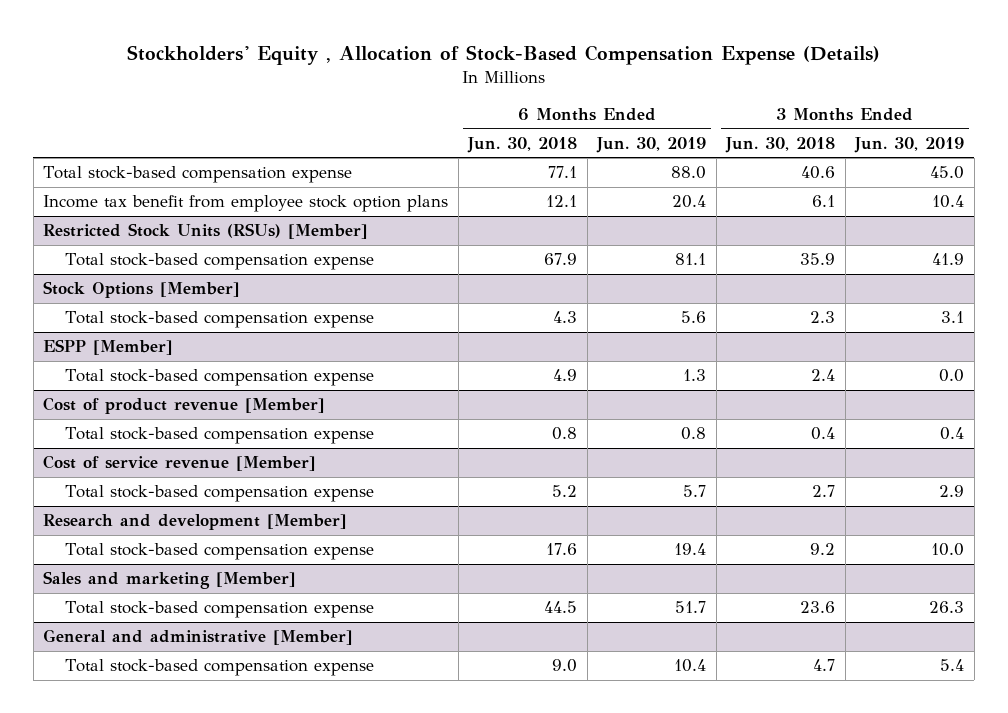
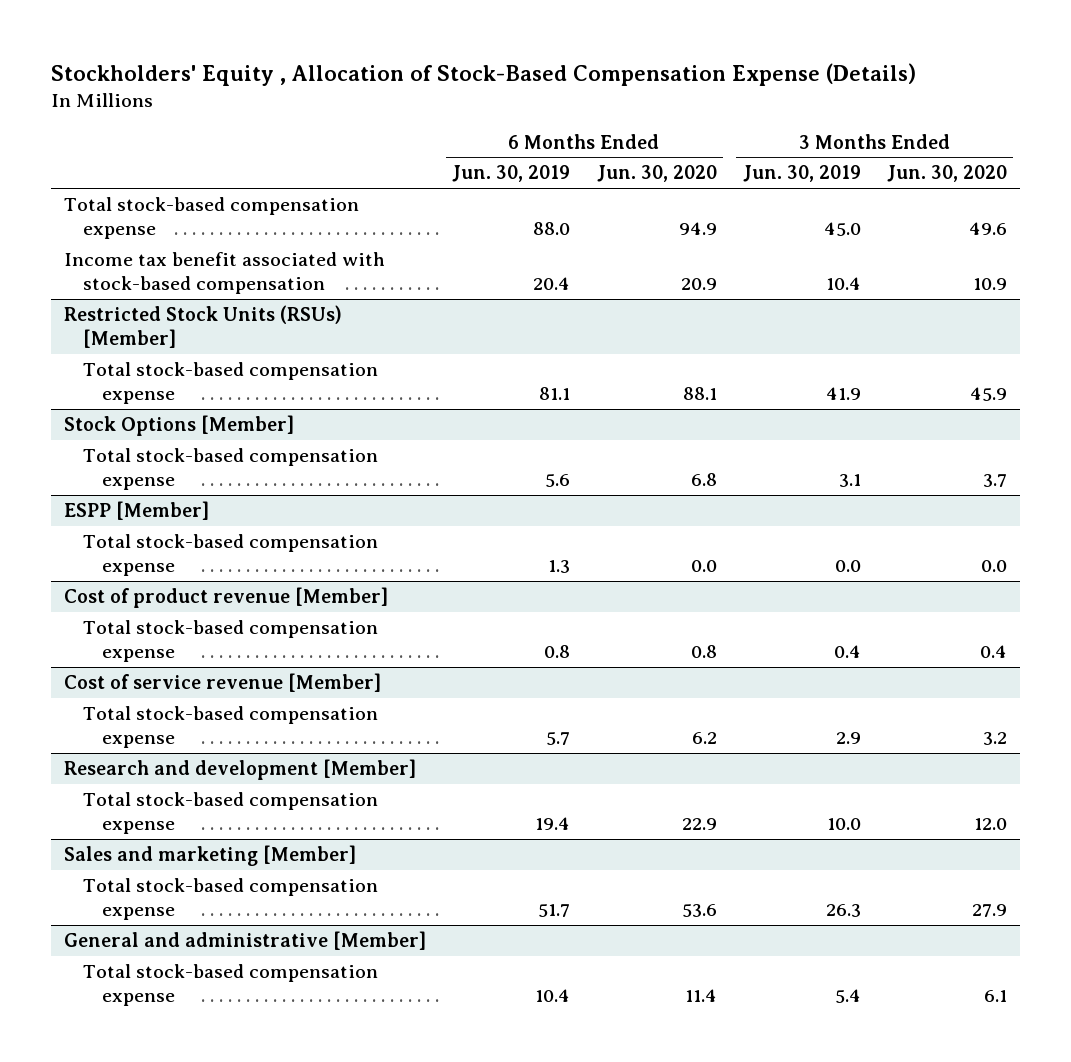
- | 6 Months Ended Jun. 30, 2018 | 6 Months Ended Jun. 30, 2019 | 3 Months Ended Jun. 30, 2018 | 3 Months Ended Jun. 30, 2019
+ | 6 Months Ended Jun. 30, 2019 | 6 Months Ended Jun. 30, 2020 | 3 Months Ended Jun. 30, 2019 | 3 Months Ended Jun. 30, 2020
- Income tax benefit from employee stock option plans | 12.1 | 20.4 | 6.1 | 10.4
+ Income tax benefit associated with stock-based compensation | 20.4 | 20.9 | 10.4 | 10.9

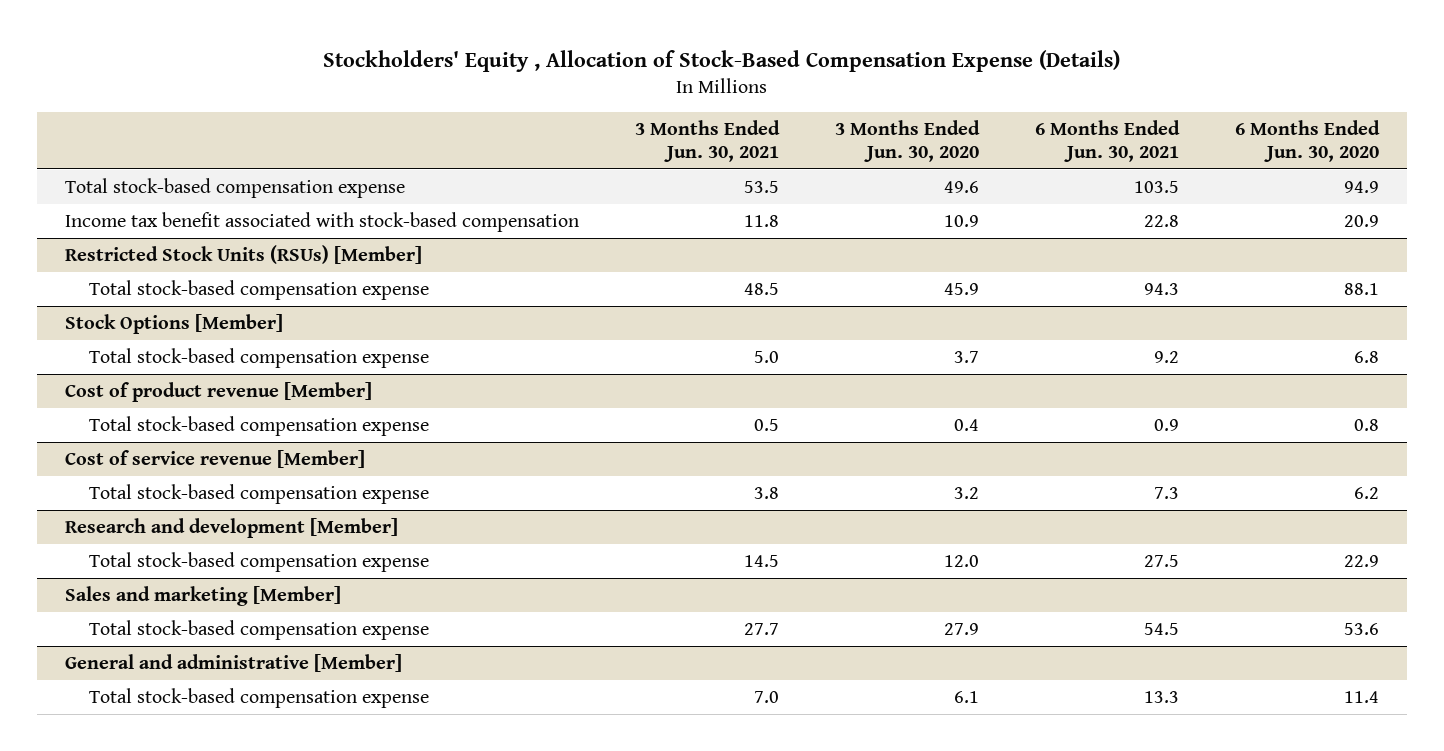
- | 6 Months Ended Jun. 30, 2019 | 6 Months Ended Jun. 30, 2020 | 3 Months Ended Jun. 30, 2019 | 3 Months Ended Jun. 30, 2020
+ | 3 Months Ended Jun. 30, 2021 | 3 Months Ended Jun. 30, 2020 | 6 Months Ended Jun. 30, 2021 | 6 Months Ended Jun. 30, 2020
- ESPP [Member]
- Total stock-based compensation expense | 1.3 | 0.0 | 0.0 | 0.0

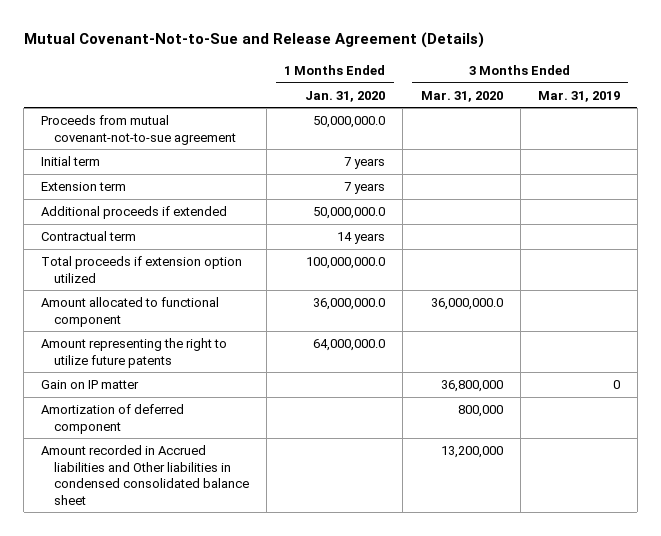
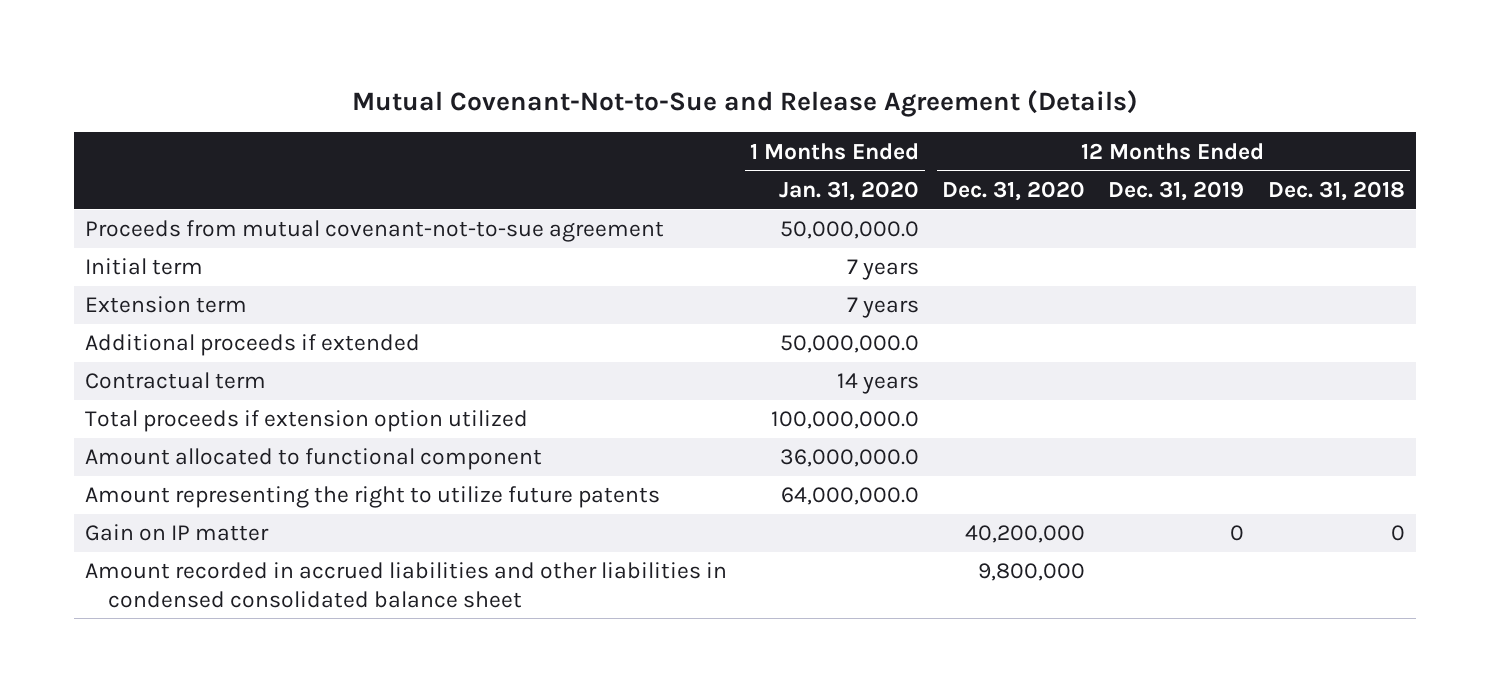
- | 1 Months Ended Jan. 31, 2020 | 3 Months Ended Mar. 31, 2020 | 3 Months Ended Mar. 31, 2019
+ | 1 Months Ended Jan. 31, 2020 | 12 Months Ended Dec. 31, 2020 | 12 Months Ended Dec. 31, 2019 | 12 Months Ended Dec. 31, 2018
- Amortization of deferred component | | 800,000 |
- Amount recorded in Accrued liabilities and Other liabilities in condensed consolidated balance sheet | | 13,200,000 |
+ Amount recorded in accrued liabilities and other liabilities in condensed consolidated balance sheet | | 9,800,000 | |

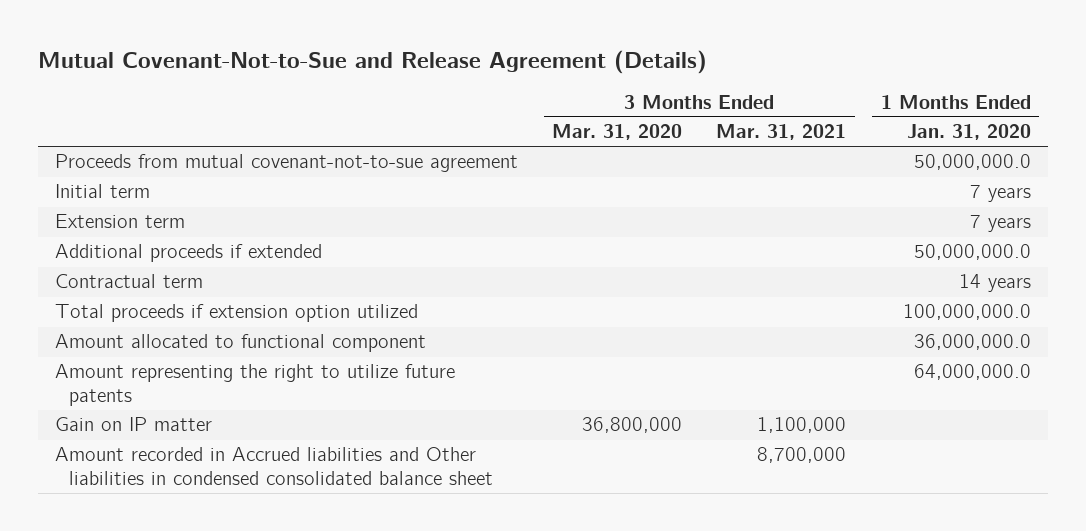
- | 1 Months Ended Jan. 31, 2020 | 12 Months Ended Dec. 31, 2020 | 12 Months Ended Dec. 31, 2019 | 12 Months Ended Dec. 31, 2018
+ | 3 Months Ended Mar. 31, 2020 | 3 Months Ended Mar. 31, 2021 | 1 Months Ended Jan. 31, 2020
- Amount recorded in accrued liabilities and other liabilities in condensed consolidated balance sheet | | 9,800,000 | |
+ Amount recorded in Accrued liabilities and Other liabilities in condensed consolidated balance sheet | | 8,700,000 |

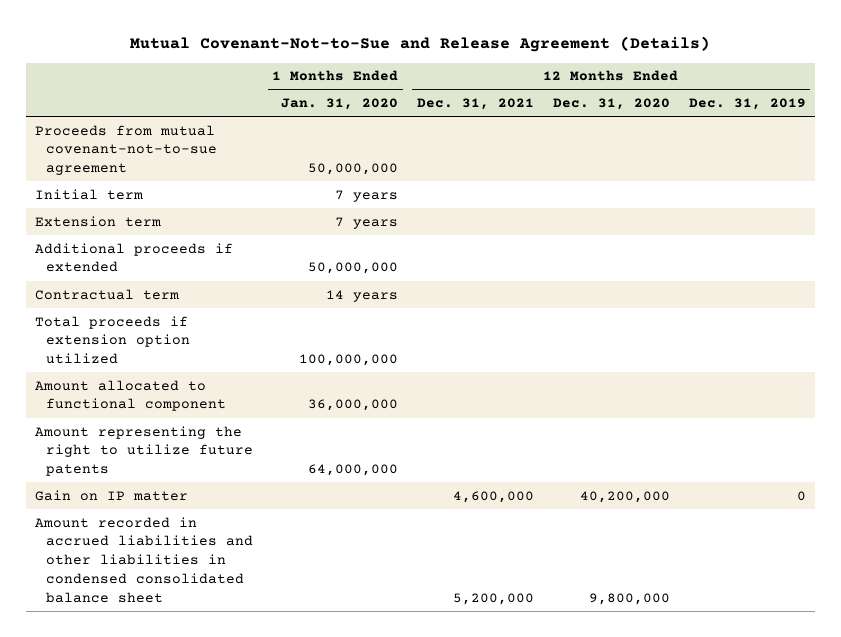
- | 3 Months Ended Mar. 31, 2020 | 3 Months Ended Mar. 31, 2021 | 1 Months Ended Jan. 31, 2020
+ | 1 Months Ended Jan. 31, 2020 | 12 Months Ended Dec. 31, 2021 | 12 Months Ended Dec. 31, 2020 | 12 Months Ended Dec. 31, 2019
- Proceeds from mutual covenant-not-to-sue agreement | | | 50,000,000.0
+ Proceeds from mutual covenant-not-to-sue agreement | 50,000,000 | | |
- Additional proceeds if extended | | | 50,000,000.0
+ Additional proceeds if extended | 50,000,000 | | |
- Total proceeds if extension option utilized | | | 100,000,000.0
- Amount allocated to functional component | | | 36,000,000.0
- Amount representing the right to utilize future patents | | | 64,000,000.0
+ Total proceeds if extension option utilized | 100,000,000 | | |
+ Amount allocated to functional component | 36,000,000 | | |
+ Amount representing the right to utilize future patents | 64,000,000 | | |
- Amount recorded in Accrued liabilities and Other liabilities in condensed consolidated balance sheet | | 8,700,000 |
+ Amount recorded in accrued liabilities and other liabilities in condensed consolidated balance sheet | | 5,200,000 | 9,800,000 |

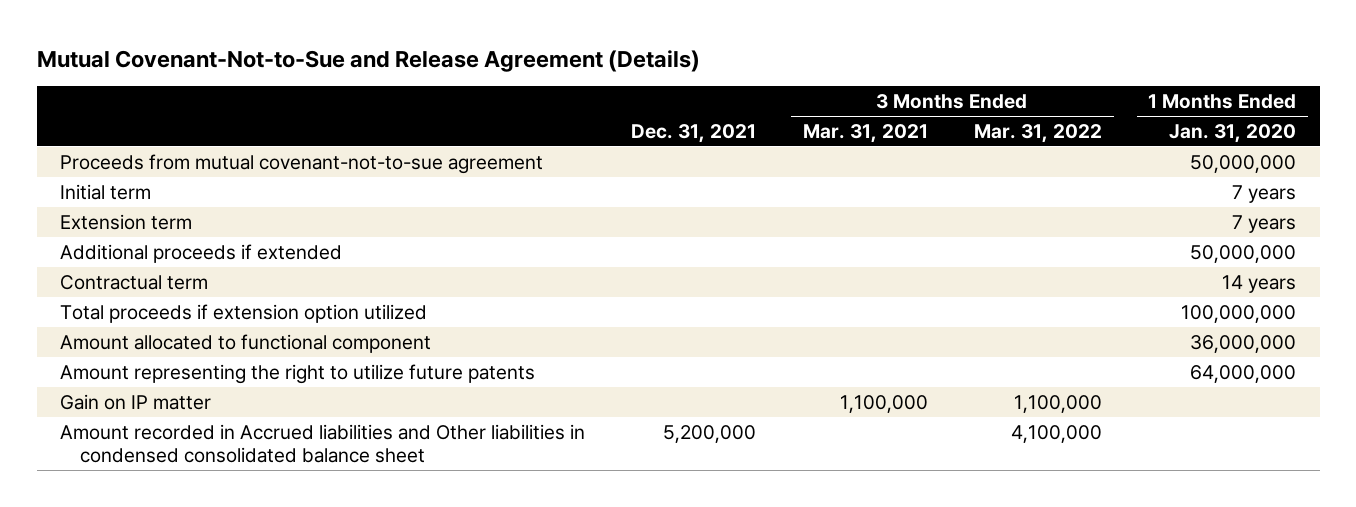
- | 1 Months Ended Jan. 31, 2020 | 12 Months Ended Dec. 31, 2021 | 12 Months Ended Dec. 31, 2020 | 12 Months Ended Dec. 31, 2019
+ | Dec. 31, 2021 | 3 Months Ended Mar. 31, 2021 | 3 Months Ended Mar. 31, 2022 | 1 Months Ended Jan. 31, 2020
- Amount recorded in accrued liabilities and other liabilities in condensed consolidated balance sheet | | 5,200,000 | 9,800,000 |
+ Amount recorded in Accrued liabilities and Other liabilities in condensed consolidated balance sheet | 5,200,000 | | 4,100,000 |

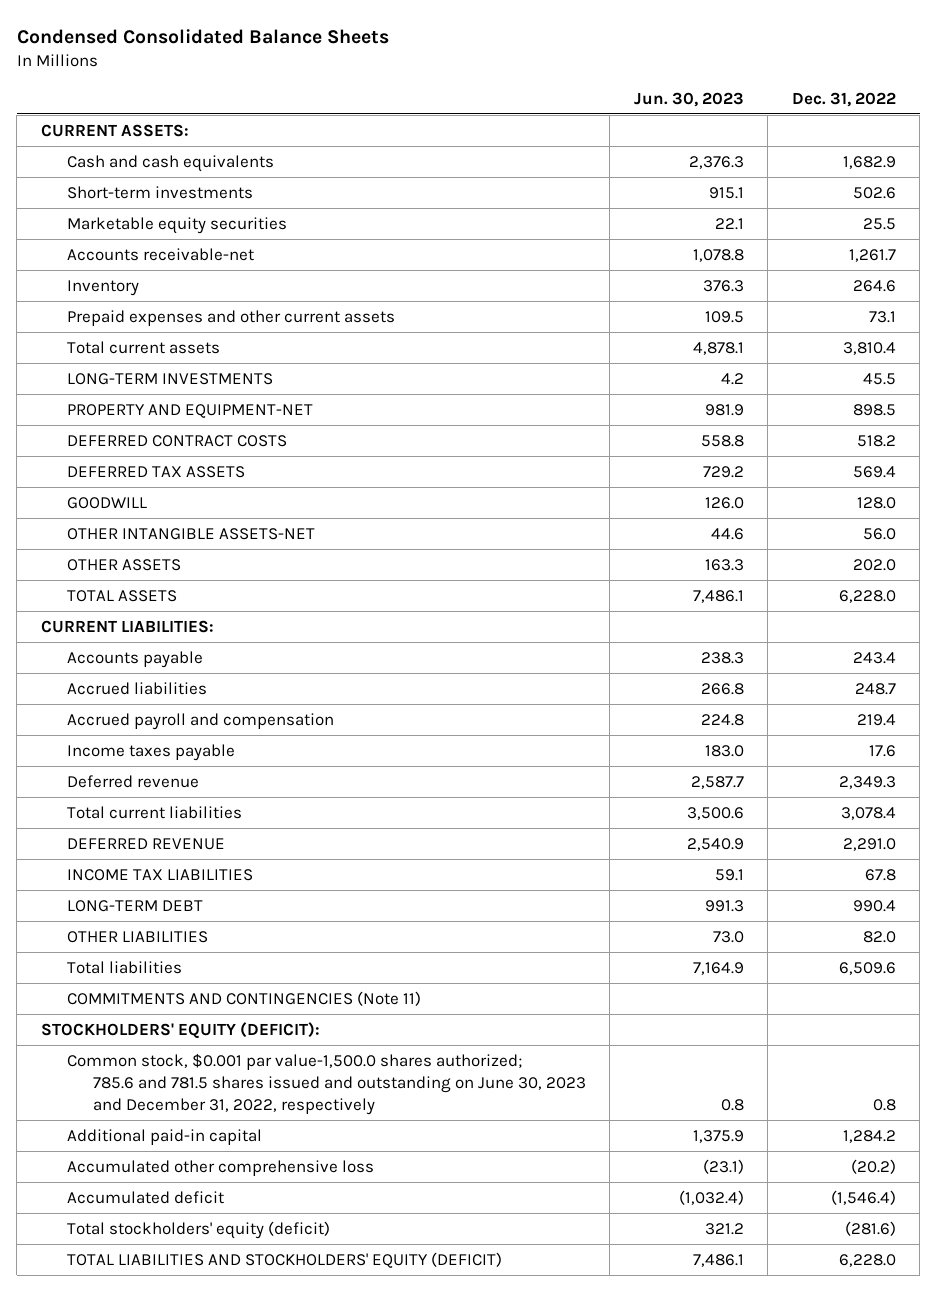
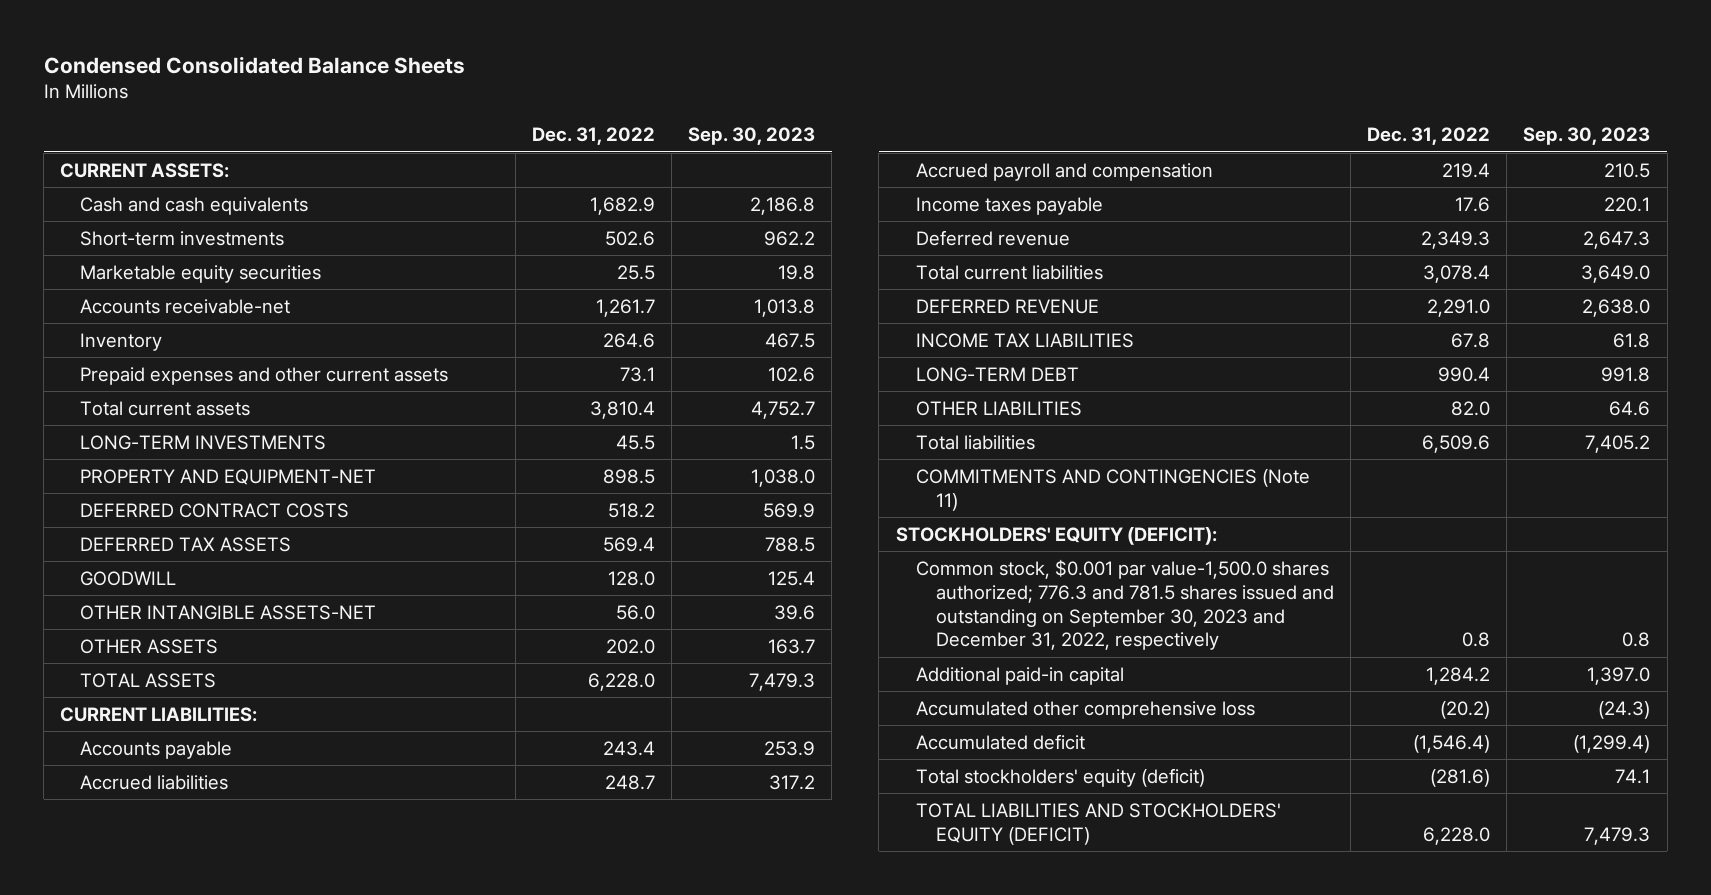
- | Jun. 30, 2023 | Dec. 31, 2022
+ | Dec. 31, 2022 | Sep. 30, 2023
- Common stock, $0.001 par value-1,500.0 shares authorized; 785.6 and 781.5 shares issued and outstanding on June 30, 2023 and December 31, 2022, respectively | 0.8 | 0.8
+ Common stock, $0.001 par value-1,500.0 shares authorized; 776.3 and 781.5 shares issued and outstanding on September 30, 2023 and December 31, 2022, respectively | 0.8 | 0.8

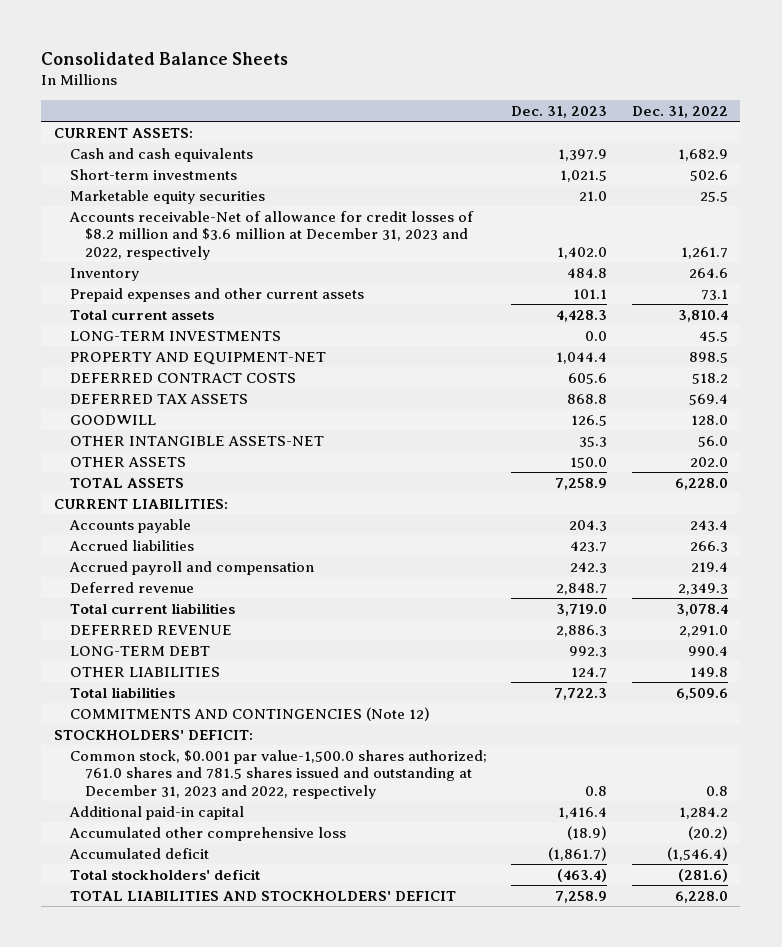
- Condensed Consolidated Balance Sheets
+ Consolidated Balance Sheets
- | Dec. 31, 2022 | Sep. 30, 2023
+ | Dec. 31, 2023 | Dec. 31, 2022
- Accounts receivable-net | 1,261.7 | 1,013.8
+ Accounts receivable-Net of allowance for credit losses of $8.2 million and $3.6 million at December 31, 2023 and 2022, respectively | 1,402.0 | 1,261.7
- Accrued liabilities | 248.7 | 317.2
+ Accrued liabilities | 423.7 | 266.3
- Income taxes payable | 17.6 | 220.1
- INCOME TAX LIABILITIES | 67.8 | 61.8
- OTHER LIABILITIES | 82.0 | 64.6
+ OTHER LIABILITIES | 124.7 | 149.8
- COMMITMENTS AND CONTINGENCIES (Note 11)
- STOCKHOLDERS' EQUITY (DEFICIT):
- Common stock, $0.001 par value-1,500.0 shares authorized; 776.3 and 781.5 shares issued and outstanding on September 30, 2023 and December 31, 2022, respectively | 0.8 | 0.8
+ COMMITMENTS AND CONTINGENCIES (Note 12)
+ STOCKHOLDERS' DEFICIT:
+ Common stock, $0.001 par value-1,500.0 shares authorized; 761.0 shares and 781.5 shares issued and outstanding at December 31, 2023 and 2022, respectively | 0.8 | 0.8
- Total stockholders' equity (deficit) | (281.6) | 74.1
- TOTAL LIABILITIES AND STOCKHOLDERS' EQUITY (DEFICIT) | 6,228.0 | 7,479.3
+ Total stockholders' deficit | (463.4) | (281.6)
+ TOTAL LIABILITIES AND STOCKHOLDERS' DEFICIT | 7,258.9 | 6,228.0

